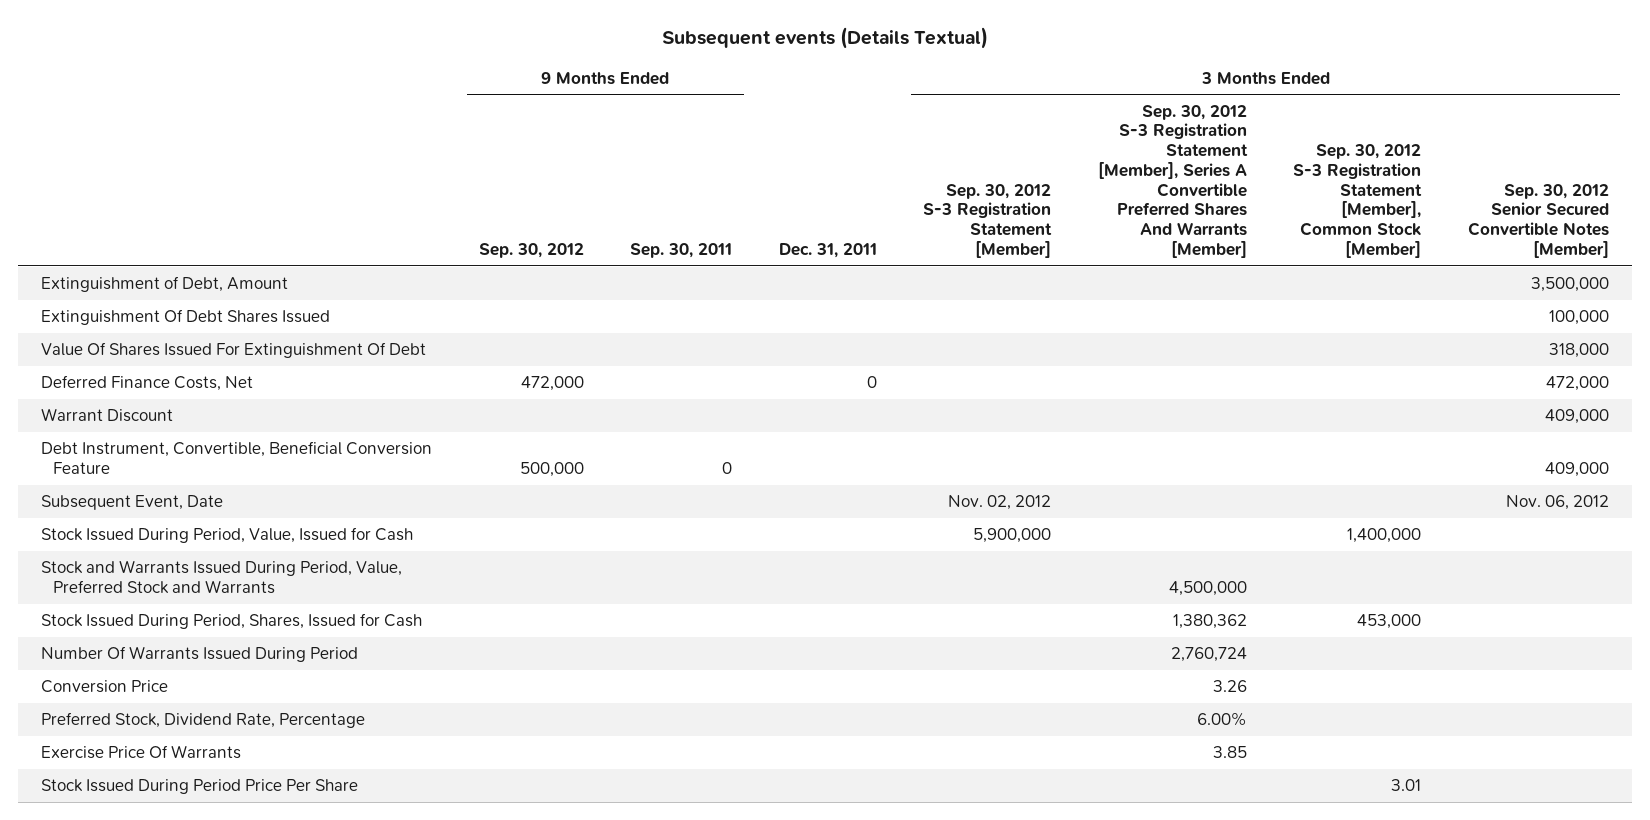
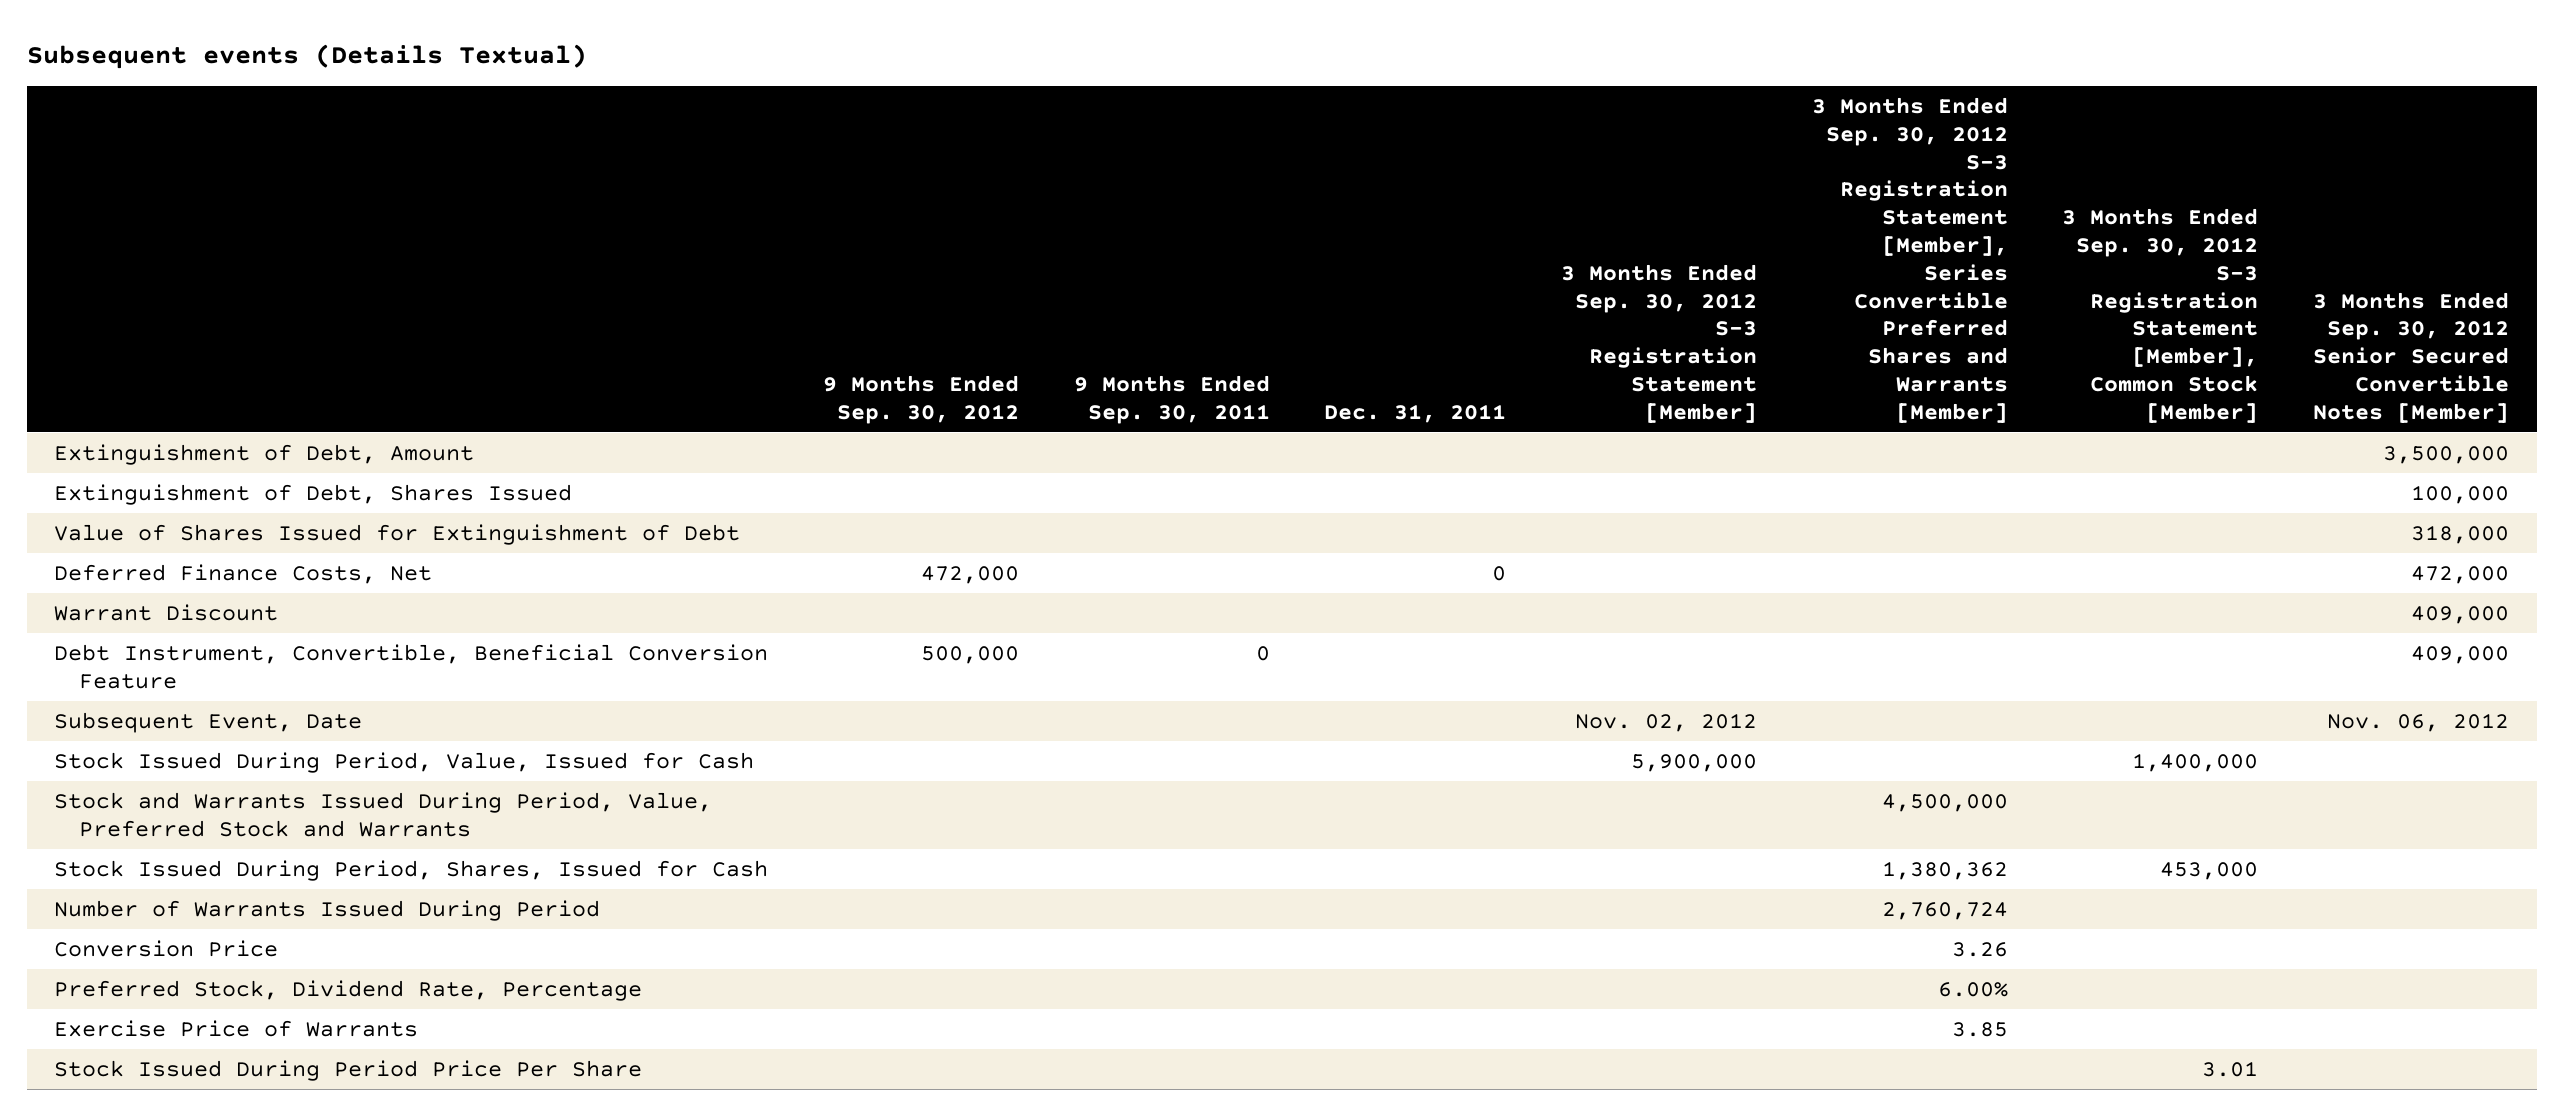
- | 9 Months Ended Sep. 30, 2012 | 9 Months Ended Sep. 30, 2011 | Dec. 31, 2011 | 3 Months Ended Sep. 30, 2012 S-3 Registration Statement [Member] | 3 Months Ended Sep. 30, 2012 S-3 Registration Statement [Member], Series A Convertible Preferred Shares And Warrants [Member] | 3 Months Ended Sep. 30, 2012 S-3 Registration Statement [Member], Common Stock [Member] | 3 Months Ended Sep. 30, 2012 Senior Secured Convertible Notes [Member]
+ | 9 Months Ended Sep. 30, 2012 | 9 Months Ended Sep. 30, 2011 | Dec. 31, 2011 | 3 Months Ended Sep. 30, 2012 S-3 Registration Statement [Member] | 3 Months Ended Sep. 30, 2012 S-3 Registration Statement [Member], Series Convertible Preferred Shares and Warrants [Member] | 3 Months Ended Sep. 30, 2012 S-3 Registration Statement [Member], Common Stock [Member] | 3 Months Ended Sep. 30, 2012 Senior Secured Convertible Notes [Member]
- Extinguishment Of Debt Shares Issued | | | | | | | 100,000
- Value Of Shares Issued For Extinguishment Of Debt | | | | | | | 318,000
+ Extinguishment of Debt, Shares Issued | | | | | | | 100,000
+ Value of Shares Issued for Extinguishment of Debt | | | | | | | 318,000
- Number Of Warrants Issued During Period | | | | | 2,760,724 | |
+ Number of Warrants Issued During Period | | | | | 2,760,724 | |
- Exercise Price Of Warrants | | | | | 3.85 | |
+ Exercise Price of Warrants | | | | | 3.85 | |

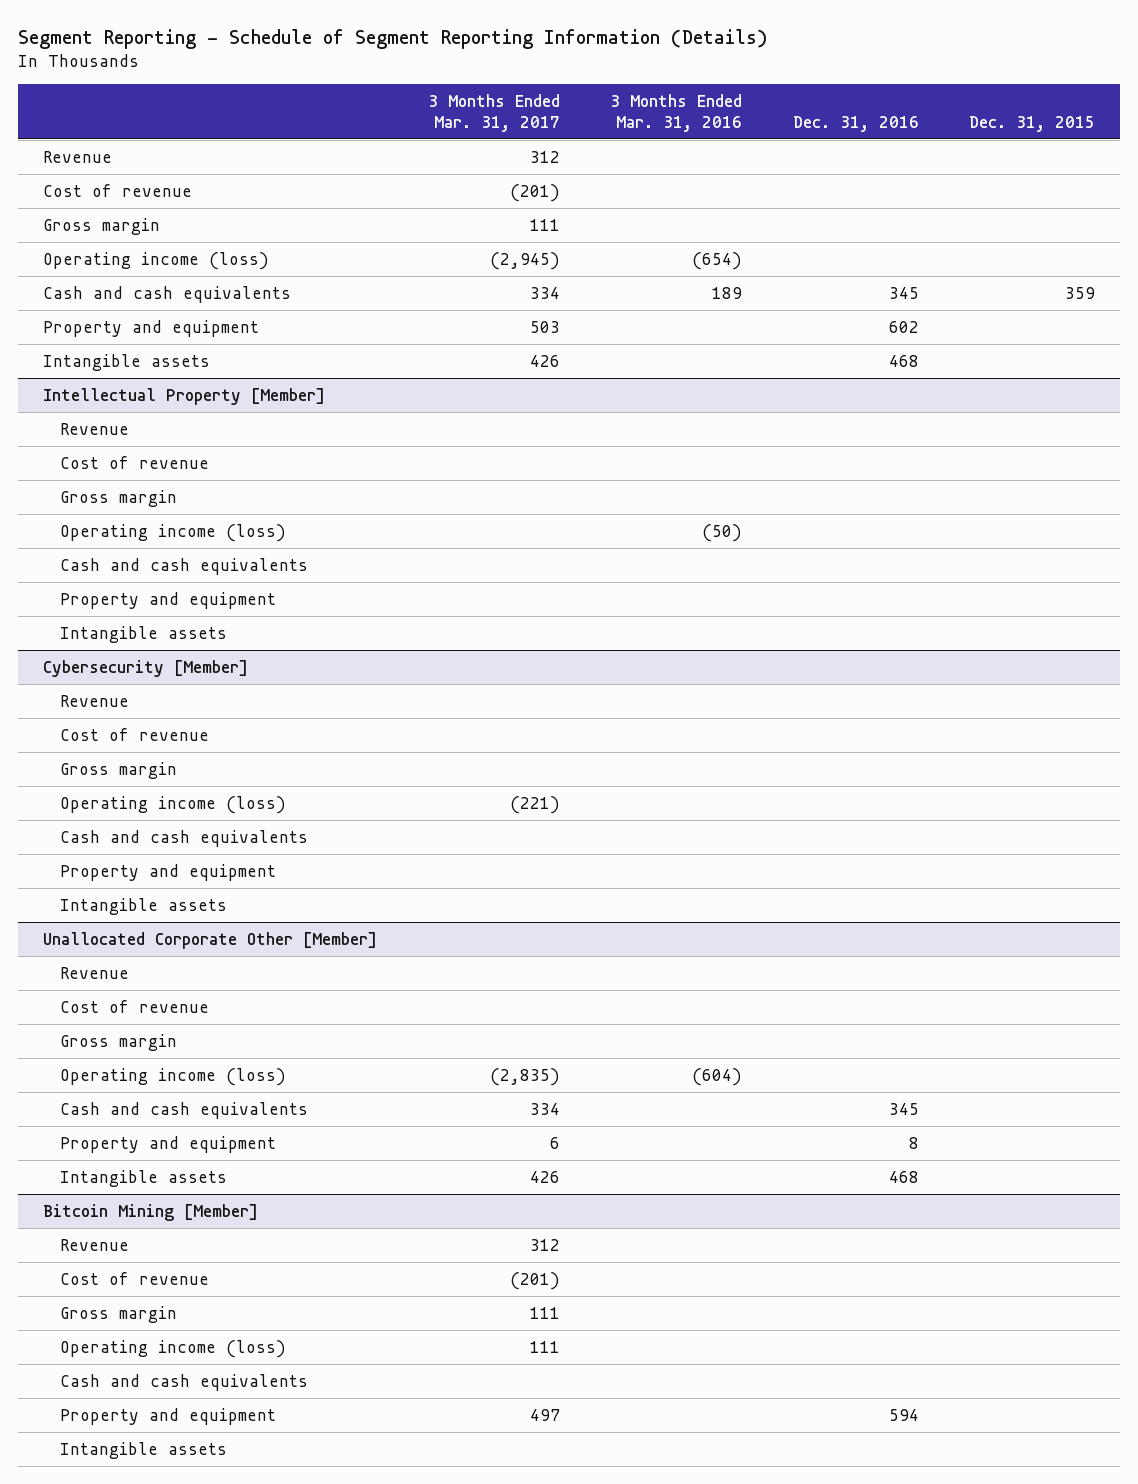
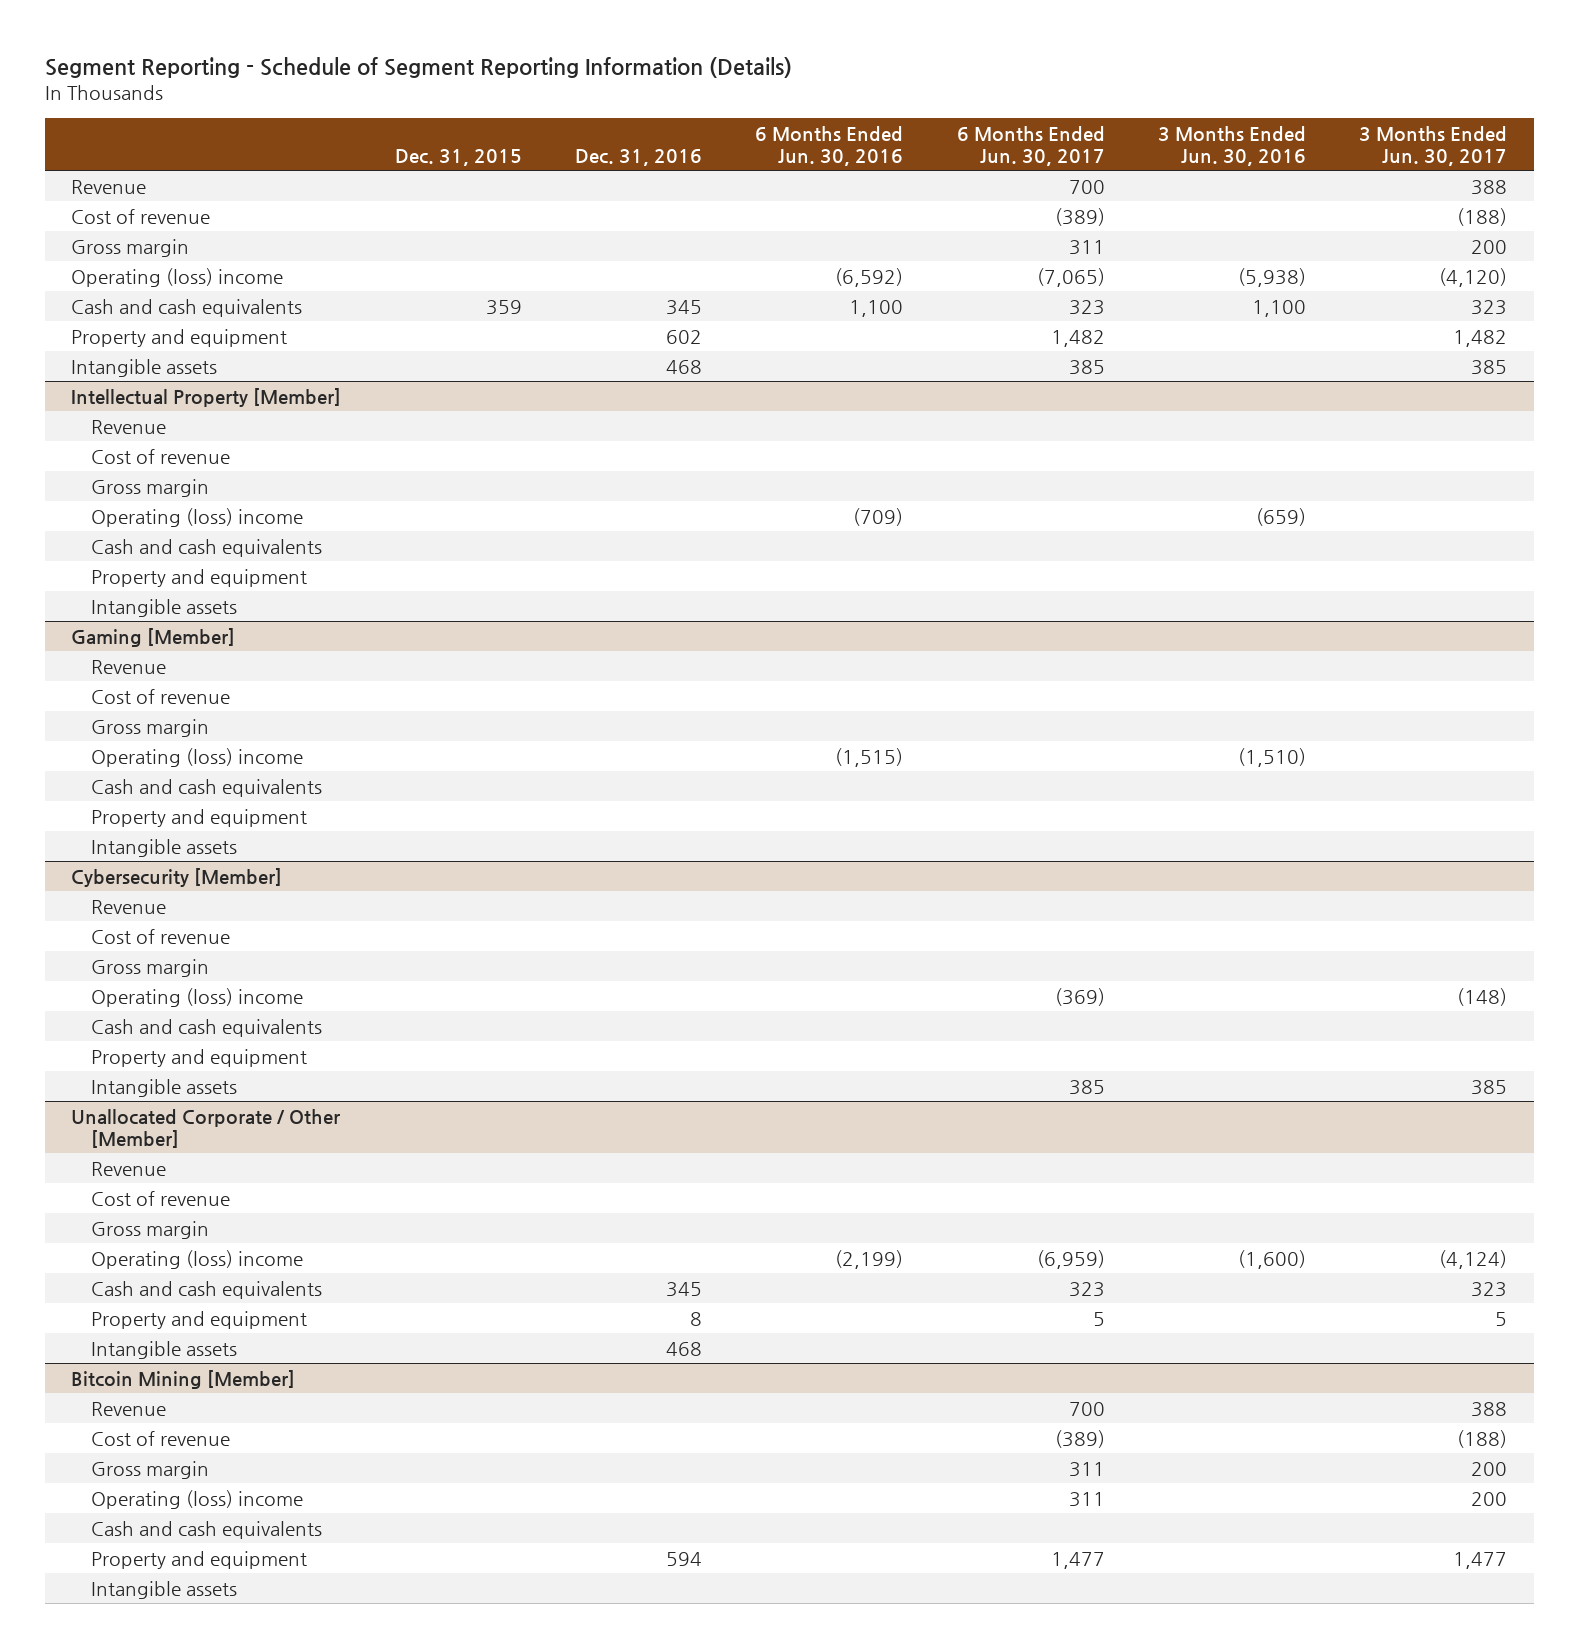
- | 3 Months Ended Mar. 31, 2017 | 3 Months Ended Mar. 31, 2016 | Dec. 31, 2016 | Dec. 31, 2015
+ | Dec. 31, 2015 | Dec. 31, 2016 | 6 Months Ended Jun. 30, 2016 | 6 Months Ended Jun. 30, 2017 | 3 Months Ended Jun. 30, 2016 | 3 Months Ended Jun. 30, 2017
- Operating income (loss) | (2,945) | (654) | |
+ Operating (loss) income | | | (6,592) | (7,065) | (5,938) | (4,120)
@ Intellectual Property [Member]
- Operating income (loss) | | (50) | |
+ Operating (loss) income | | | (709) | | (659) |
+ Gaming [Member]
+ Revenue
+ Cost of revenue
+ Gross margin
+ Operating (loss) income | | | (1,515) | | (1,510) |
+ Cash and cash equivalents
+ Property and equipment
+ Intangible assets
@ Cybersecurity [Member]
- Operating income (loss) | (221) | | |
+ Operating (loss) income | | | | (369) | | (148)
- Unallocated Corporate Other [Member]
+ Unallocated Corporate / Other [Member]
- Operating income (loss) | (2,835) | (604) | |
+ Operating (loss) income | | | (2,199) | (6,959) | (1,600) | (4,124)
@ Bitcoin Mining [Member]
- Operating income (loss) | 111 | | |
+ Operating (loss) income | | | | 311 | | 200

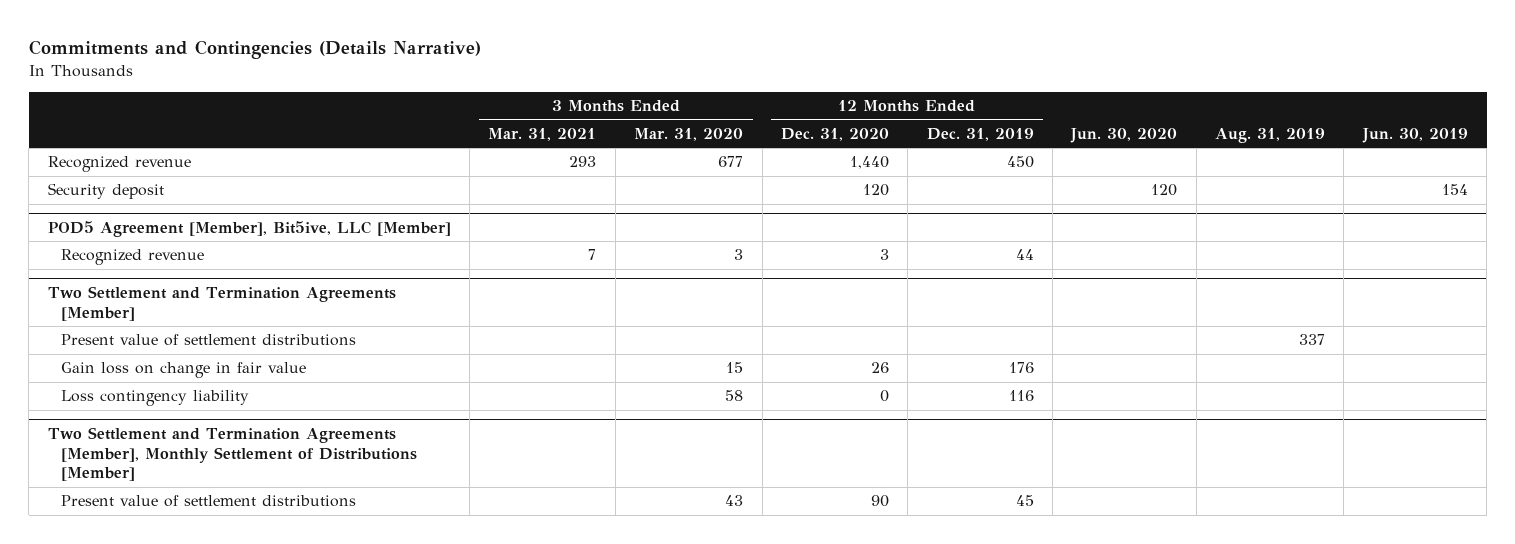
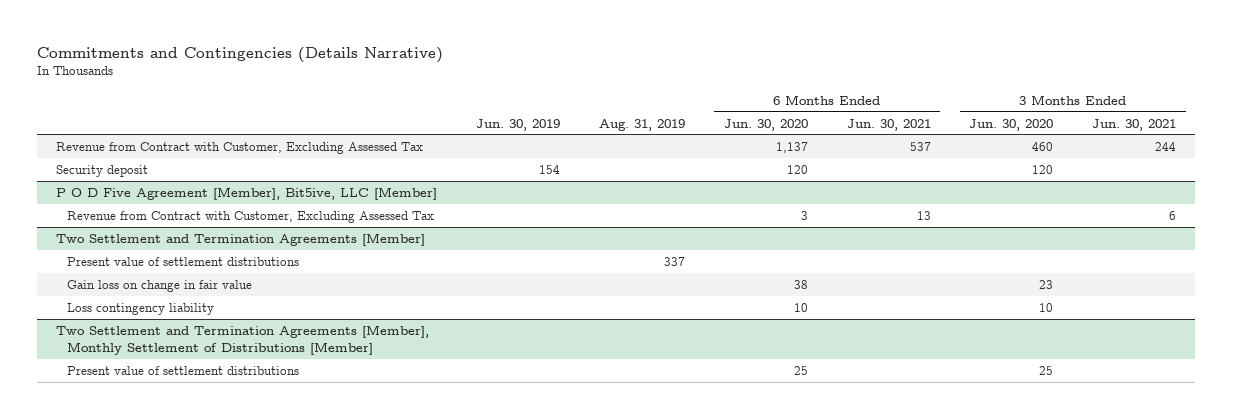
- | 3 Months Ended Mar. 31, 2021 | 3 Months Ended Mar. 31, 2020 | 12 Months Ended Dec. 31, 2020 | 12 Months Ended Dec. 31, 2019 | Jun. 30, 2020 | Aug. 31, 2019 | Jun. 30, 2019
+ | Jun. 30, 2019 | Aug. 31, 2019 | 6 Months Ended Jun. 30, 2020 | 6 Months Ended Jun. 30, 2021 | 3 Months Ended Jun. 30, 2020 | 3 Months Ended Jun. 30, 2021
- Recognized revenue | 293 | 677 | 1,440 | 450 | | |
+ Revenue from Contract with Customer, Excluding Assessed Tax | | | 1,137 | 537 | 460 | 244
- POD5 Agreement [Member], Bit5ive, LLC [Member]
- Recognized revenue | 7 | 3 | 3 | 44 | | |
+ P O D Five Agreement [Member], Bit5ive, LLC [Member]
+ Revenue from Contract with Customer, Excluding Assessed Tax | | | 3 | 13 | | 6

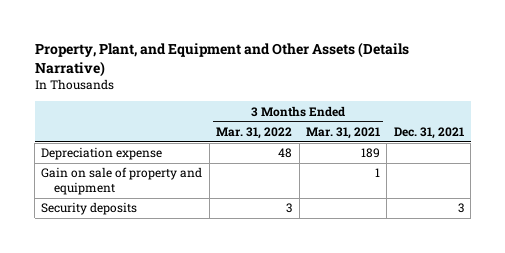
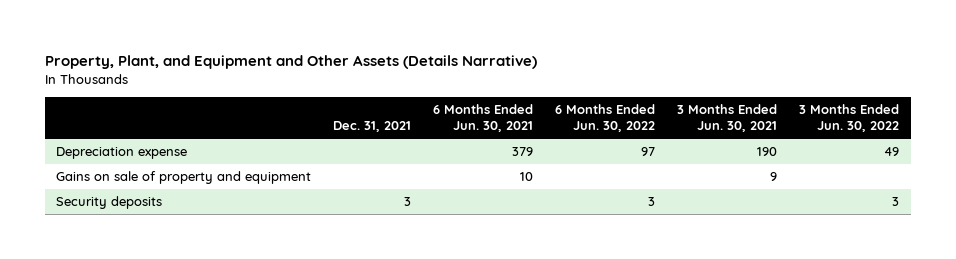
- | 3 Months Ended Mar. 31, 2022 | 3 Months Ended Mar. 31, 2021 | Dec. 31, 2021
+ | Dec. 31, 2021 | 6 Months Ended Jun. 30, 2021 | 6 Months Ended Jun. 30, 2022 | 3 Months Ended Jun. 30, 2021 | 3 Months Ended Jun. 30, 2022
- Gain on sale of property and equipment | | 1 |
+ Gains on sale of property and equipment | | 10 | | 9 |

